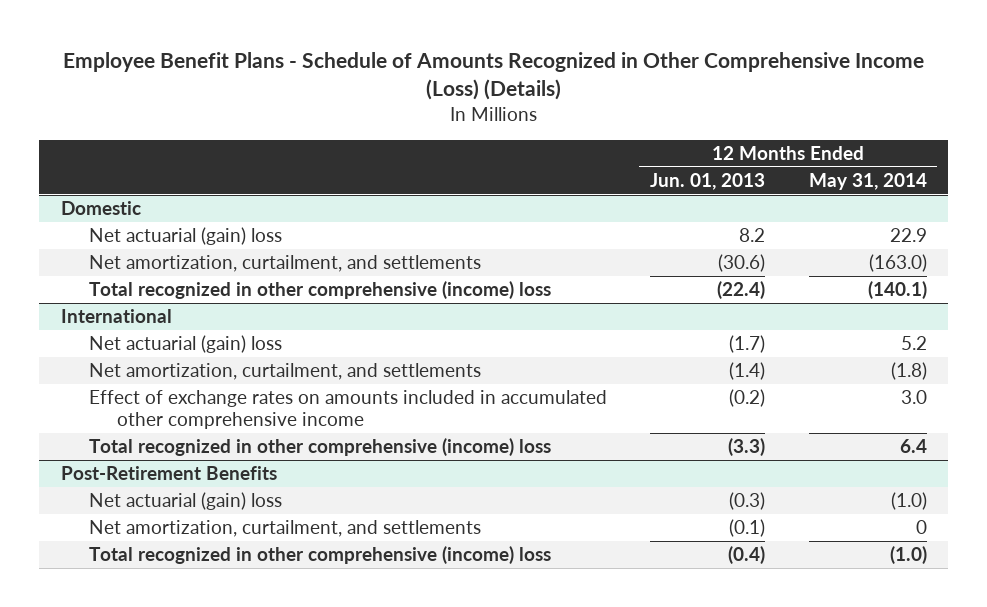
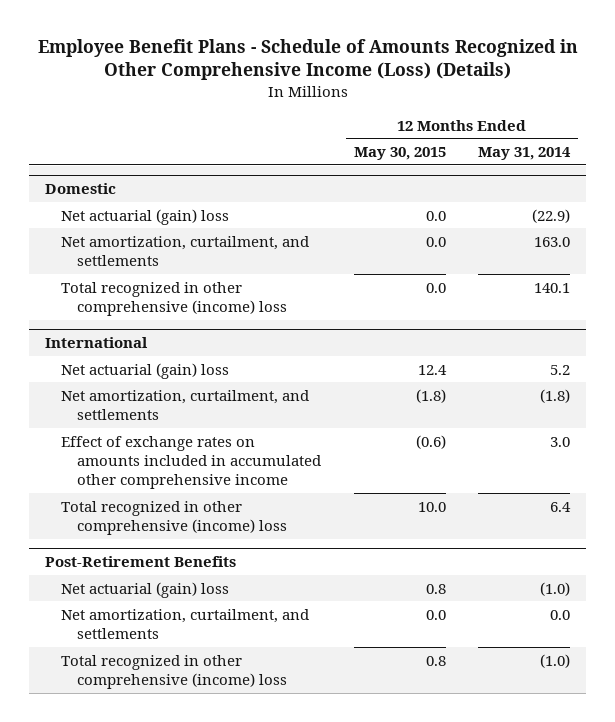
- | 12 Months Ended Jun. 01, 2013 | 12 Months Ended May 31, 2014
+ | 12 Months Ended May 30, 2015 | 12 Months Ended May 31, 2014
@ Domestic
- Net actuarial (gain) loss | 8.2 | 22.9
- Net amortization, curtailment, and settlements | (30.6) | (163.0)
- Total recognized in other comprehensive (income) loss | (22.4) | (140.1)
+ Net actuarial (gain) loss | 0.0 | (22.9)
+ Net amortization, curtailment, and settlements | 0.0 | 163.0
+ Total recognized in other comprehensive (income) loss | 0.0 | 140.1
@ Post-Retirement Benefits
- Net amortization, curtailment, and settlements | (0.1) | 0
+ Net amortization, curtailment, and settlements | 0.0 | 0.0

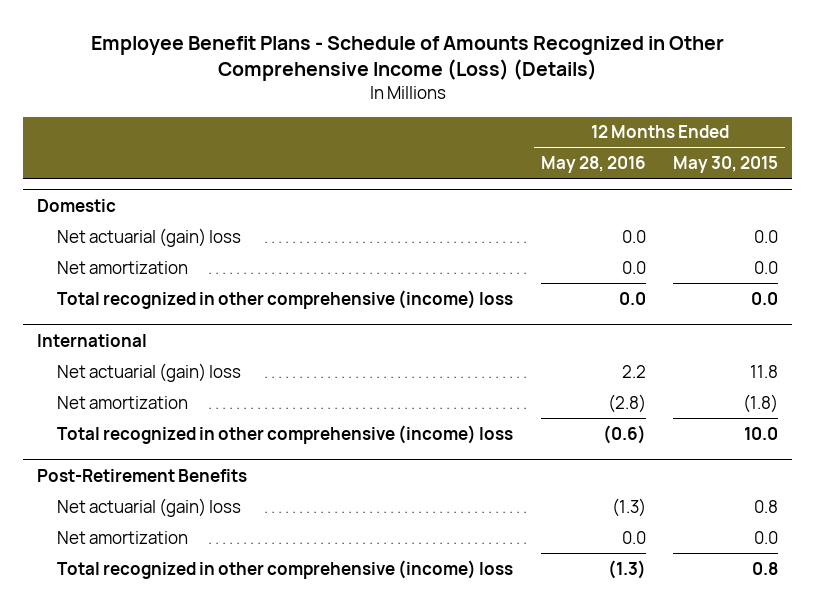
- | 12 Months Ended May 30, 2015 | 12 Months Ended May 31, 2014
+ | 12 Months Ended May 28, 2016 | 12 Months Ended May 30, 2015
@ Domestic
- Net amortization, curtailment, and settlements | 0.0 | 163.0
+ Net amortization | 0.0 | 0.0
@ International
- Net actuarial (gain) loss | 12.4 | 5.2
- Net amortization, curtailment, and settlements | (1.8) | (1.8)
- Effect of exchange rates on amounts included in accumulated other comprehensive income | (0.6) | 3.0
+ Net actuarial (gain) loss | 2.2 | 11.8
+ Net amortization | (2.8) | (1.8)
@ Post-Retirement Benefits
- Net amortization, curtailment, and settlements | 0.0 | 0.0
+ Net amortization | 0.0 | 0.0

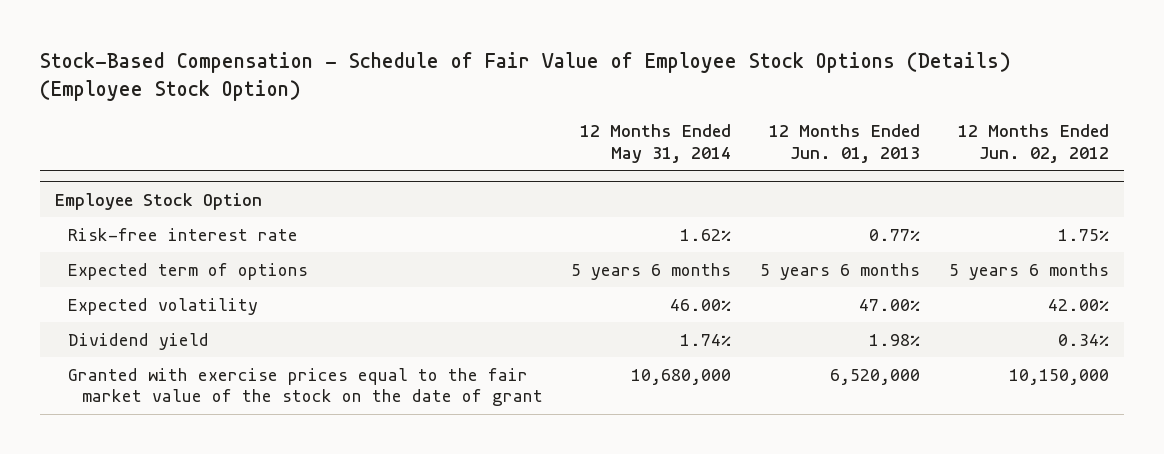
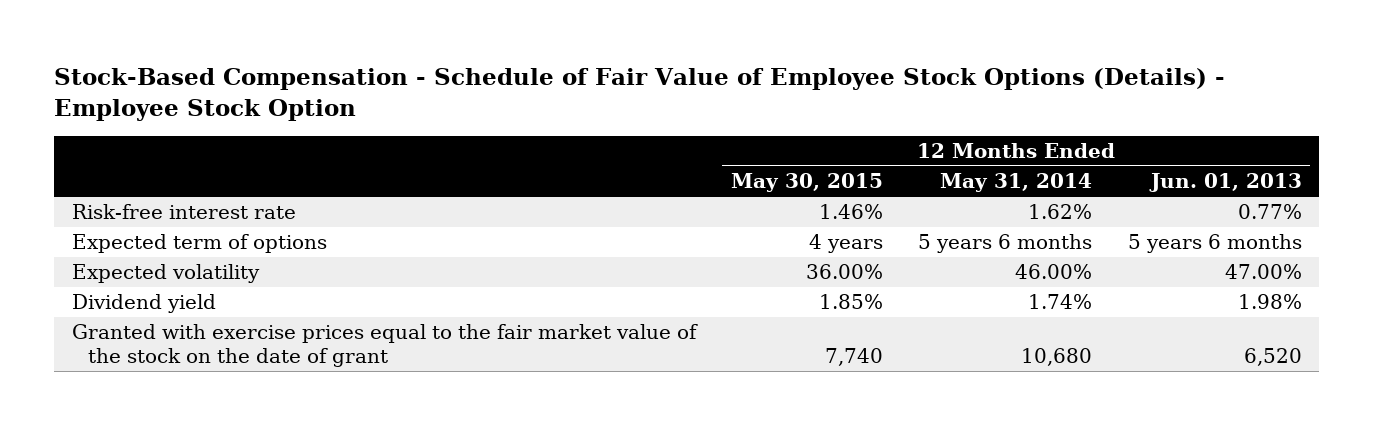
- Stock-Based Compensation - Schedule of Fair Value of Employee Stock Options (Details) (Employee Stock Option)
+ Stock-Based Compensation - Schedule of Fair Value of Employee Stock Options (Details) - Employee Stock Option
- | 12 Months Ended May 31, 2014 | 12 Months Ended Jun. 01, 2013 | 12 Months Ended Jun. 02, 2012
+ | 12 Months Ended May 30, 2015 | 12 Months Ended May 31, 2014 | 12 Months Ended Jun. 01, 2013
- Employee Stock Option
- Granted with exercise prices equal to the fair market value of the stock on the date of grant | 10,680,000 | 6,520,000 | 10,150,000
+ Granted with exercise prices equal to the fair market value of the stock on the date of grant | 7,740 | 10,680 | 6,520

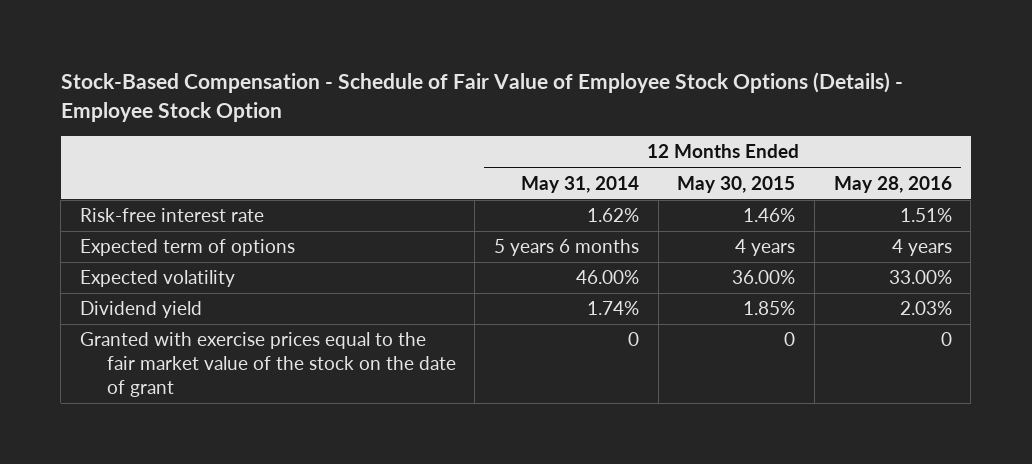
- | 12 Months Ended May 30, 2015 | 12 Months Ended May 31, 2014 | 12 Months Ended Jun. 01, 2013
+ | 12 Months Ended May 31, 2014 | 12 Months Ended May 30, 2015 | 12 Months Ended May 28, 2016
- Granted with exercise prices equal to the fair market value of the stock on the date of grant | 7,740 | 10,680 | 6,520
+ Granted with exercise prices equal to the fair market value of the stock on the date of grant | 0 | 0 | 0

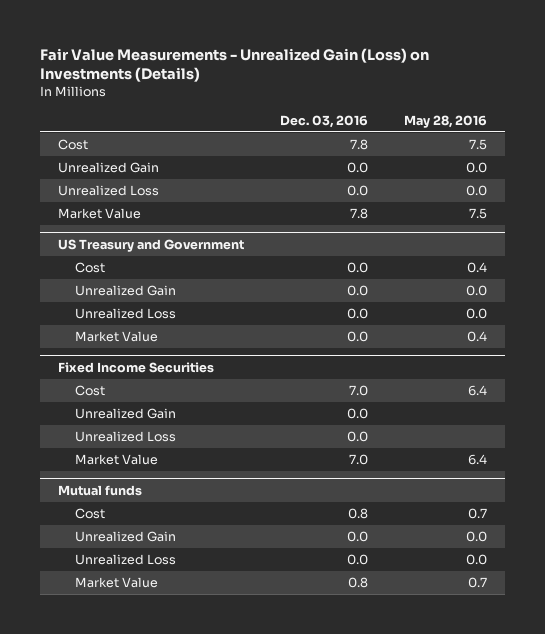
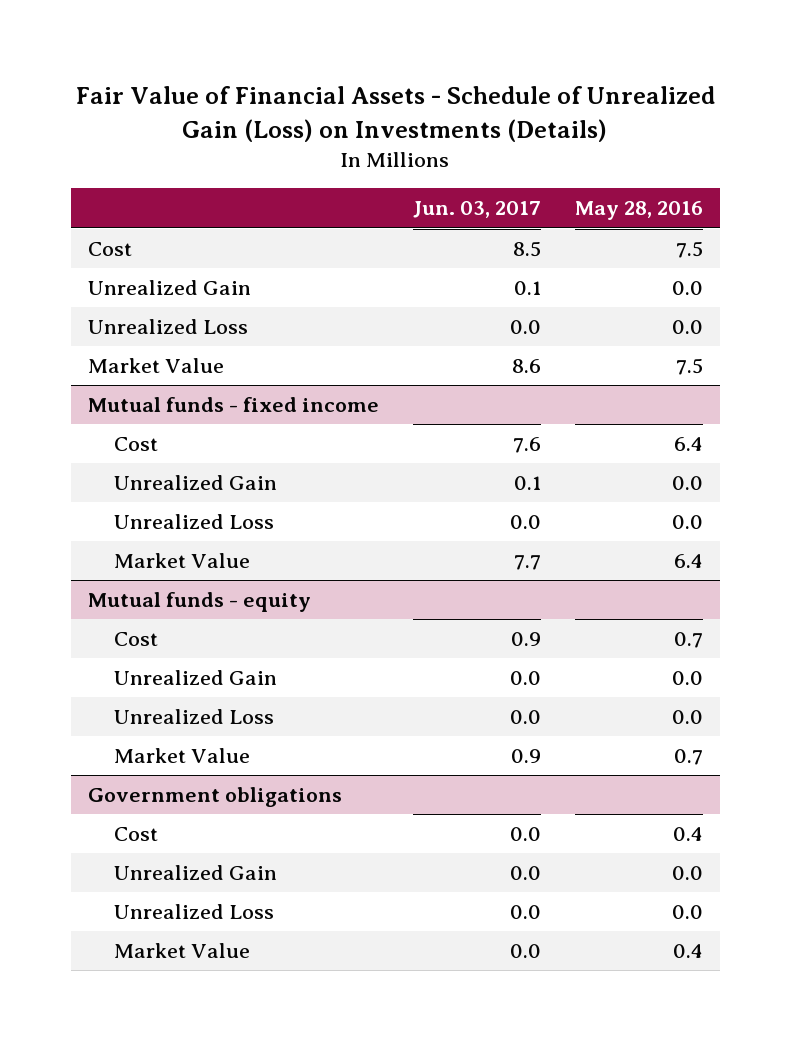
- Fair Value Measurements - Unrealized Gain (Loss) on Investments (Details)
+ Fair Value of Financial Assets - Schedule of Unrealized Gain (Loss) on Investments (Details)
- | Dec. 03, 2016 | May 28, 2016
+ | Jun. 03, 2017 | May 28, 2016
- US Treasury and Government
- Cost | 0.0 | 0.4
+ Mutual funds - fixed income
+ Cost | 7.6 | 6.4
- Market Value | 0.0 | 0.4
- Fixed Income Securities
- Cost | 7.0 | 6.4
- Unrealized Gain | 0.0 |
- Unrealized Loss | 0.0 |
- Mutual funds
+ Mutual funds - equity
+ Government obligations
+ Cost | 0.0 | 0.4
+ Unrealized Gain | 0.0 | 0.0
+ Unrealized Loss | 0.0 | 0.0
+ Market Value | 0.0 | 0.4

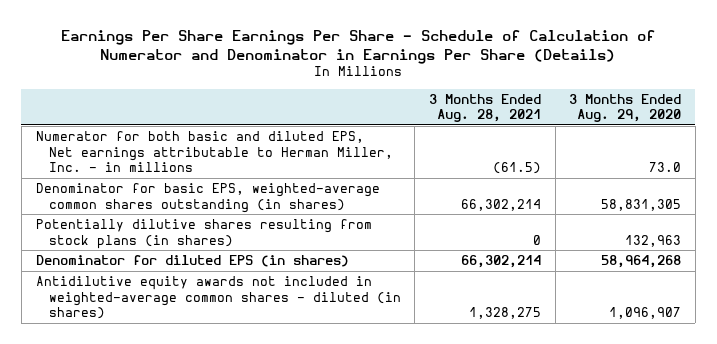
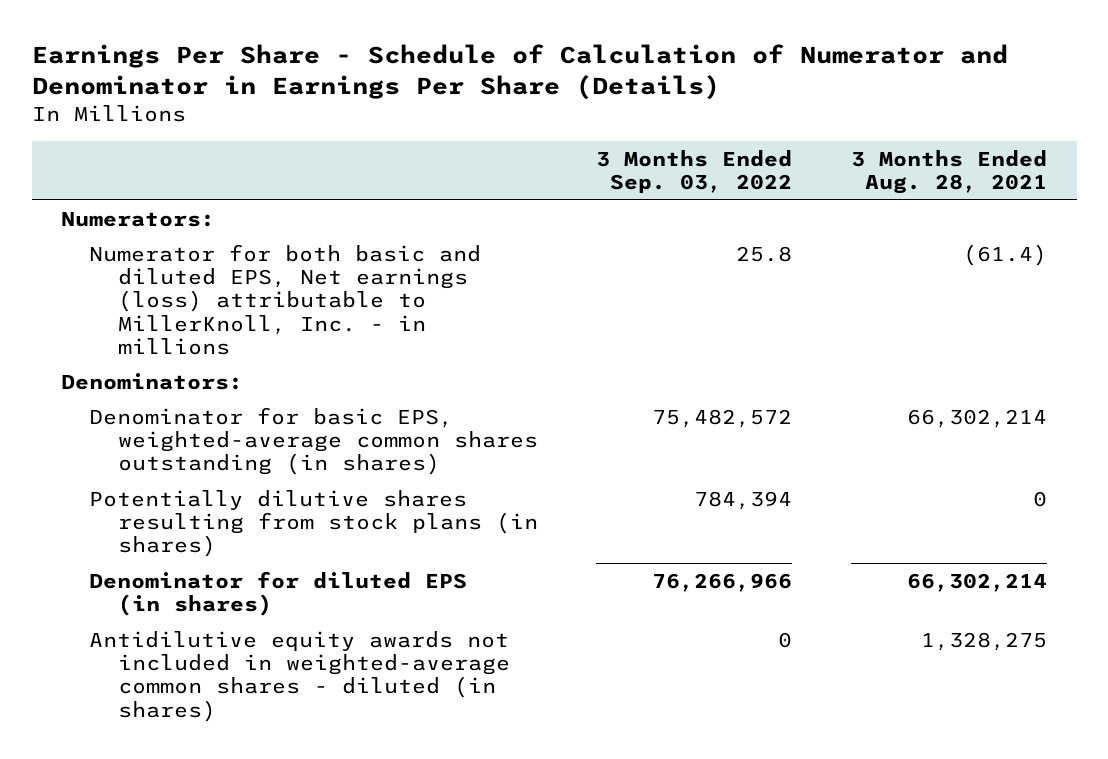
- Earnings Per Share Earnings Per Share - Schedule of Calculation of Numerator and Denominator in Earnings Per Share (Details)
+ Earnings Per Share - Schedule of Calculation of Numerator and Denominator in Earnings Per Share (Details)
- | 3 Months Ended Aug. 28, 2021 | 3 Months Ended Aug. 29, 2020
+ | 3 Months Ended Sep. 03, 2022 | 3 Months Ended Aug. 28, 2021
- Numerator for both basic and diluted EPS, Net earnings attributable to Herman Miller, Inc. - in millions | (61.5) | 73.0
+ Numerators:
+ Numerator for both basic and diluted EPS, Net earnings (loss) attributable to MillerKnoll, Inc. - in millions | 25.8 | (61.4)
+ Denominators:

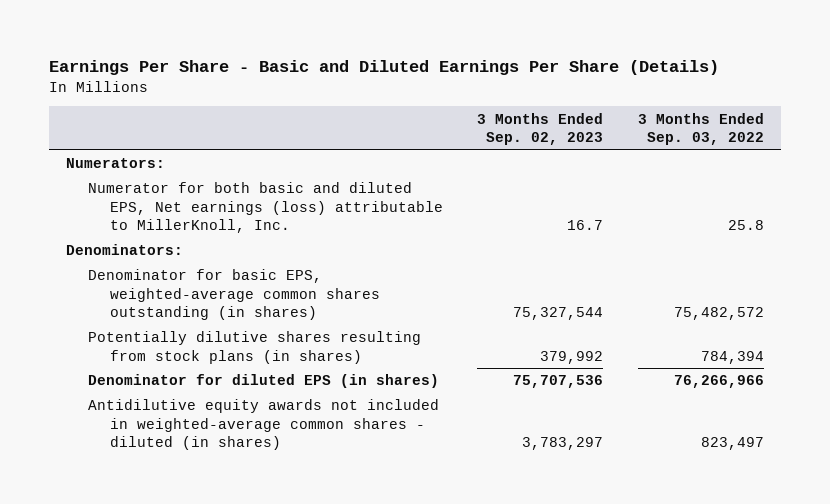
- Earnings Per Share - Schedule of Calculation of Numerator and Denominator in Earnings Per Share (Details)
+ Earnings Per Share - Basic and Diluted Earnings Per Share (Details)
- | 3 Months Ended Sep. 03, 2022 | 3 Months Ended Aug. 28, 2021
+ | 3 Months Ended Sep. 02, 2023 | 3 Months Ended Sep. 03, 2022
- Numerator for both basic and diluted EPS, Net earnings (loss) attributable to MillerKnoll, Inc. - in millions | 25.8 | (61.4)
+ Numerator for both basic and diluted EPS, Net earnings (loss) attributable to MillerKnoll, Inc. | 16.7 | 25.8
- Antidilutive equity awards not included in weighted-average common shares - diluted (in shares) | 0 | 1,328,275
+ Antidilutive equity awards not included in weighted-average common shares - diluted (in shares) | 3,783,297 | 823,497

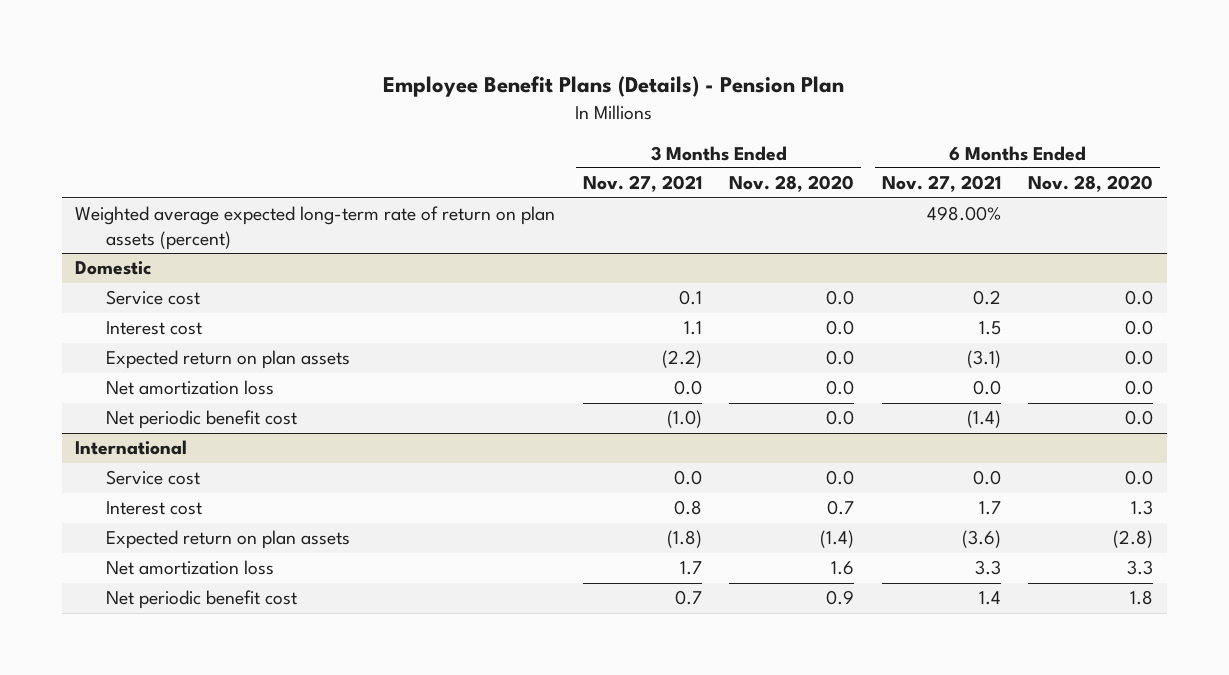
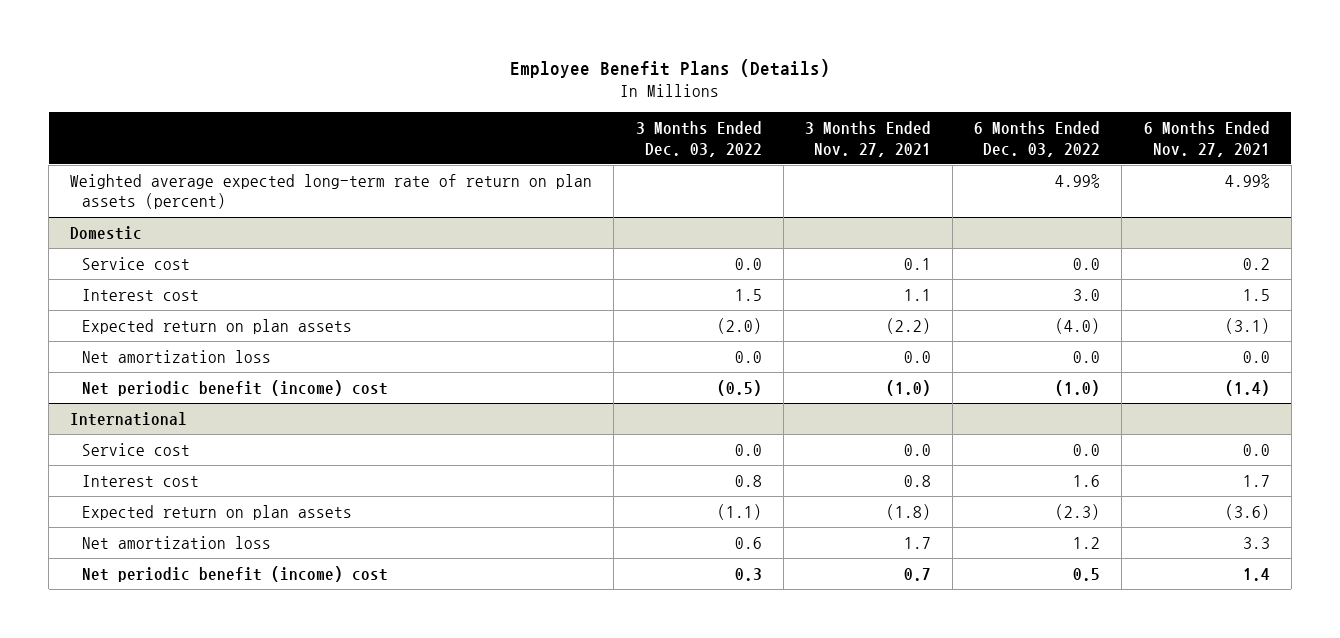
- Employee Benefit Plans (Details) - Pension Plan
+ Employee Benefit Plans (Details)
- | 3 Months Ended Nov. 27, 2021 | 3 Months Ended Nov. 28, 2020 | 6 Months Ended Nov. 27, 2021 | 6 Months Ended Nov. 28, 2020
+ | 3 Months Ended Dec. 03, 2022 | 3 Months Ended Nov. 27, 2021 | 6 Months Ended Dec. 03, 2022 | 6 Months Ended Nov. 27, 2021
- Weighted average expected long-term rate of return on plan assets (percent) | | | 498.00% |
+ Weighted average expected long-term rate of return on plan assets (percent) | | | 4.99% | 4.99%
@ Domestic
- Net periodic benefit cost | (1.0) | 0.0 | (1.4) | 0.0
+ Net periodic benefit (income) cost | (0.5) | (1.0) | (1.0) | (1.4)
@ International
- Net periodic benefit cost | 0.7 | 0.9 | 1.4 | 1.8
+ Net periodic benefit (income) cost | 0.3 | 0.7 | 0.5 | 1.4

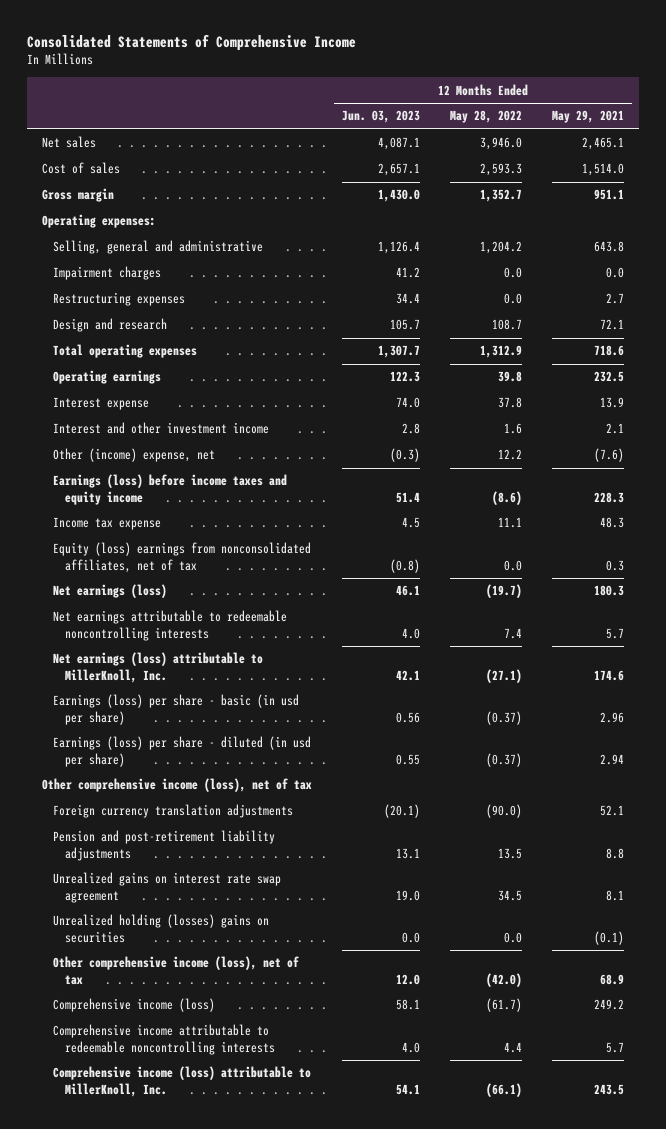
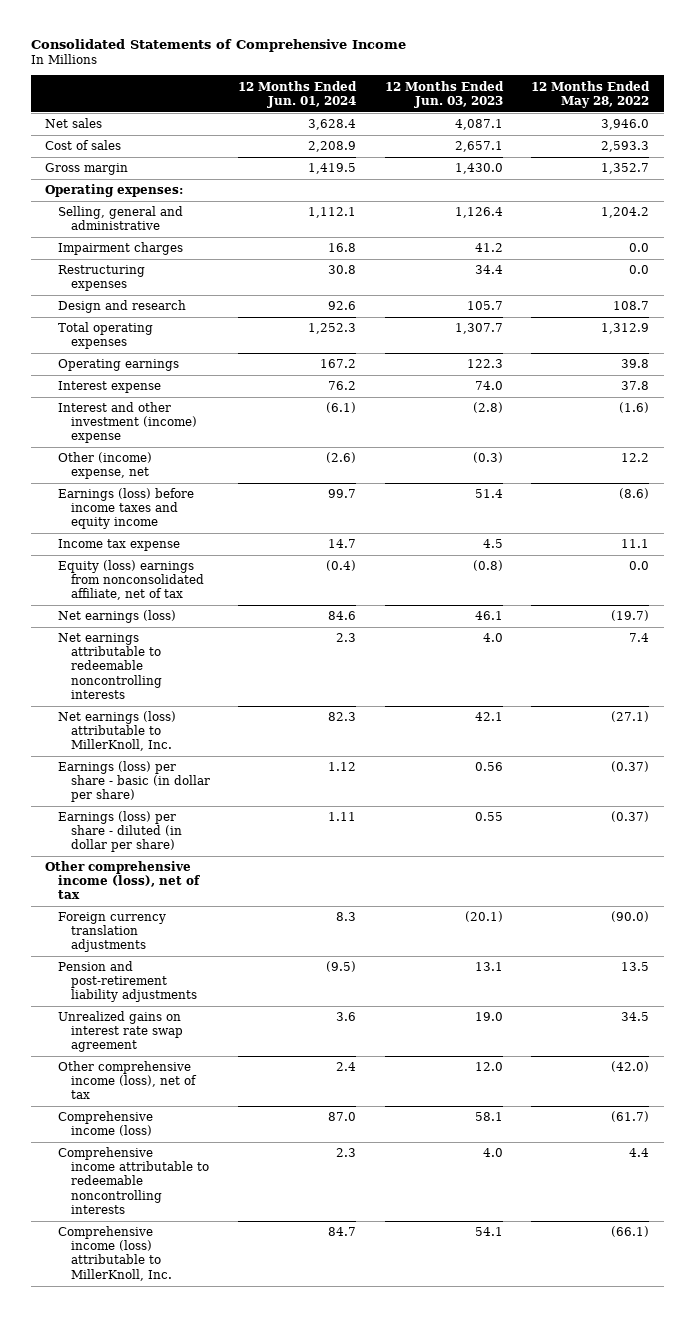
- | 12 Months Ended Jun. 03, 2023 | 12 Months Ended May 28, 2022 | 12 Months Ended May 29, 2021
+ | 12 Months Ended Jun. 01, 2024 | 12 Months Ended Jun. 03, 2023 | 12 Months Ended May 28, 2022
- Interest and other investment income | 2.8 | 1.6 | 2.1
+ Interest and other investment (income) expense | (6.1) | (2.8) | (1.6)
- Equity (loss) earnings from nonconsolidated affiliates, net of tax | (0.8) | 0.0 | 0.3
+ Equity (loss) earnings from nonconsolidated affiliate, net of tax | (0.4) | (0.8) | 0.0
- Earnings (loss) per share - basic (in usd per share) | 0.56 | (0.37) | 2.96
- Earnings (loss) per share - diluted (in usd per share) | 0.55 | (0.37) | 2.94
+ Earnings (loss) per share - basic (in dollar per share) | 1.12 | 0.56 | (0.37)
+ Earnings (loss) per share - diluted (in dollar per share) | 1.11 | 0.55 | (0.37)
- Unrealized holding (losses) gains on securities | 0.0 | 0.0 | (0.1)

